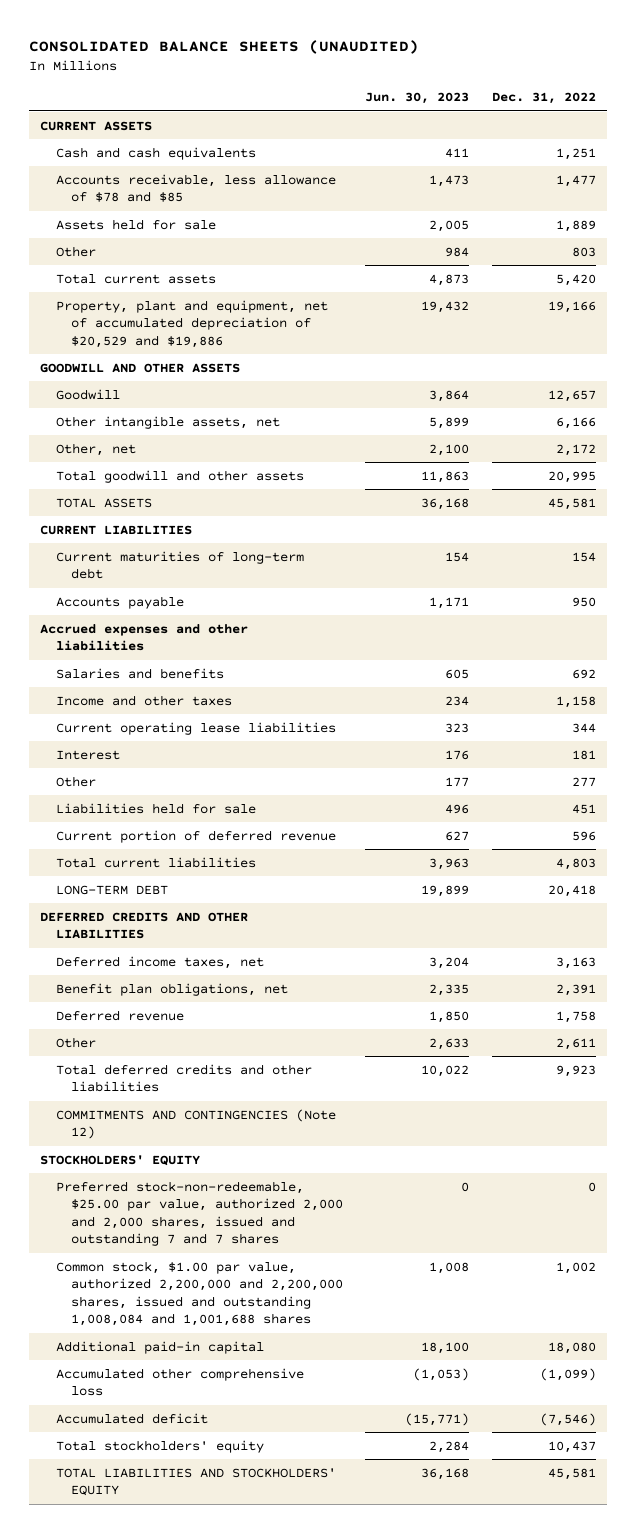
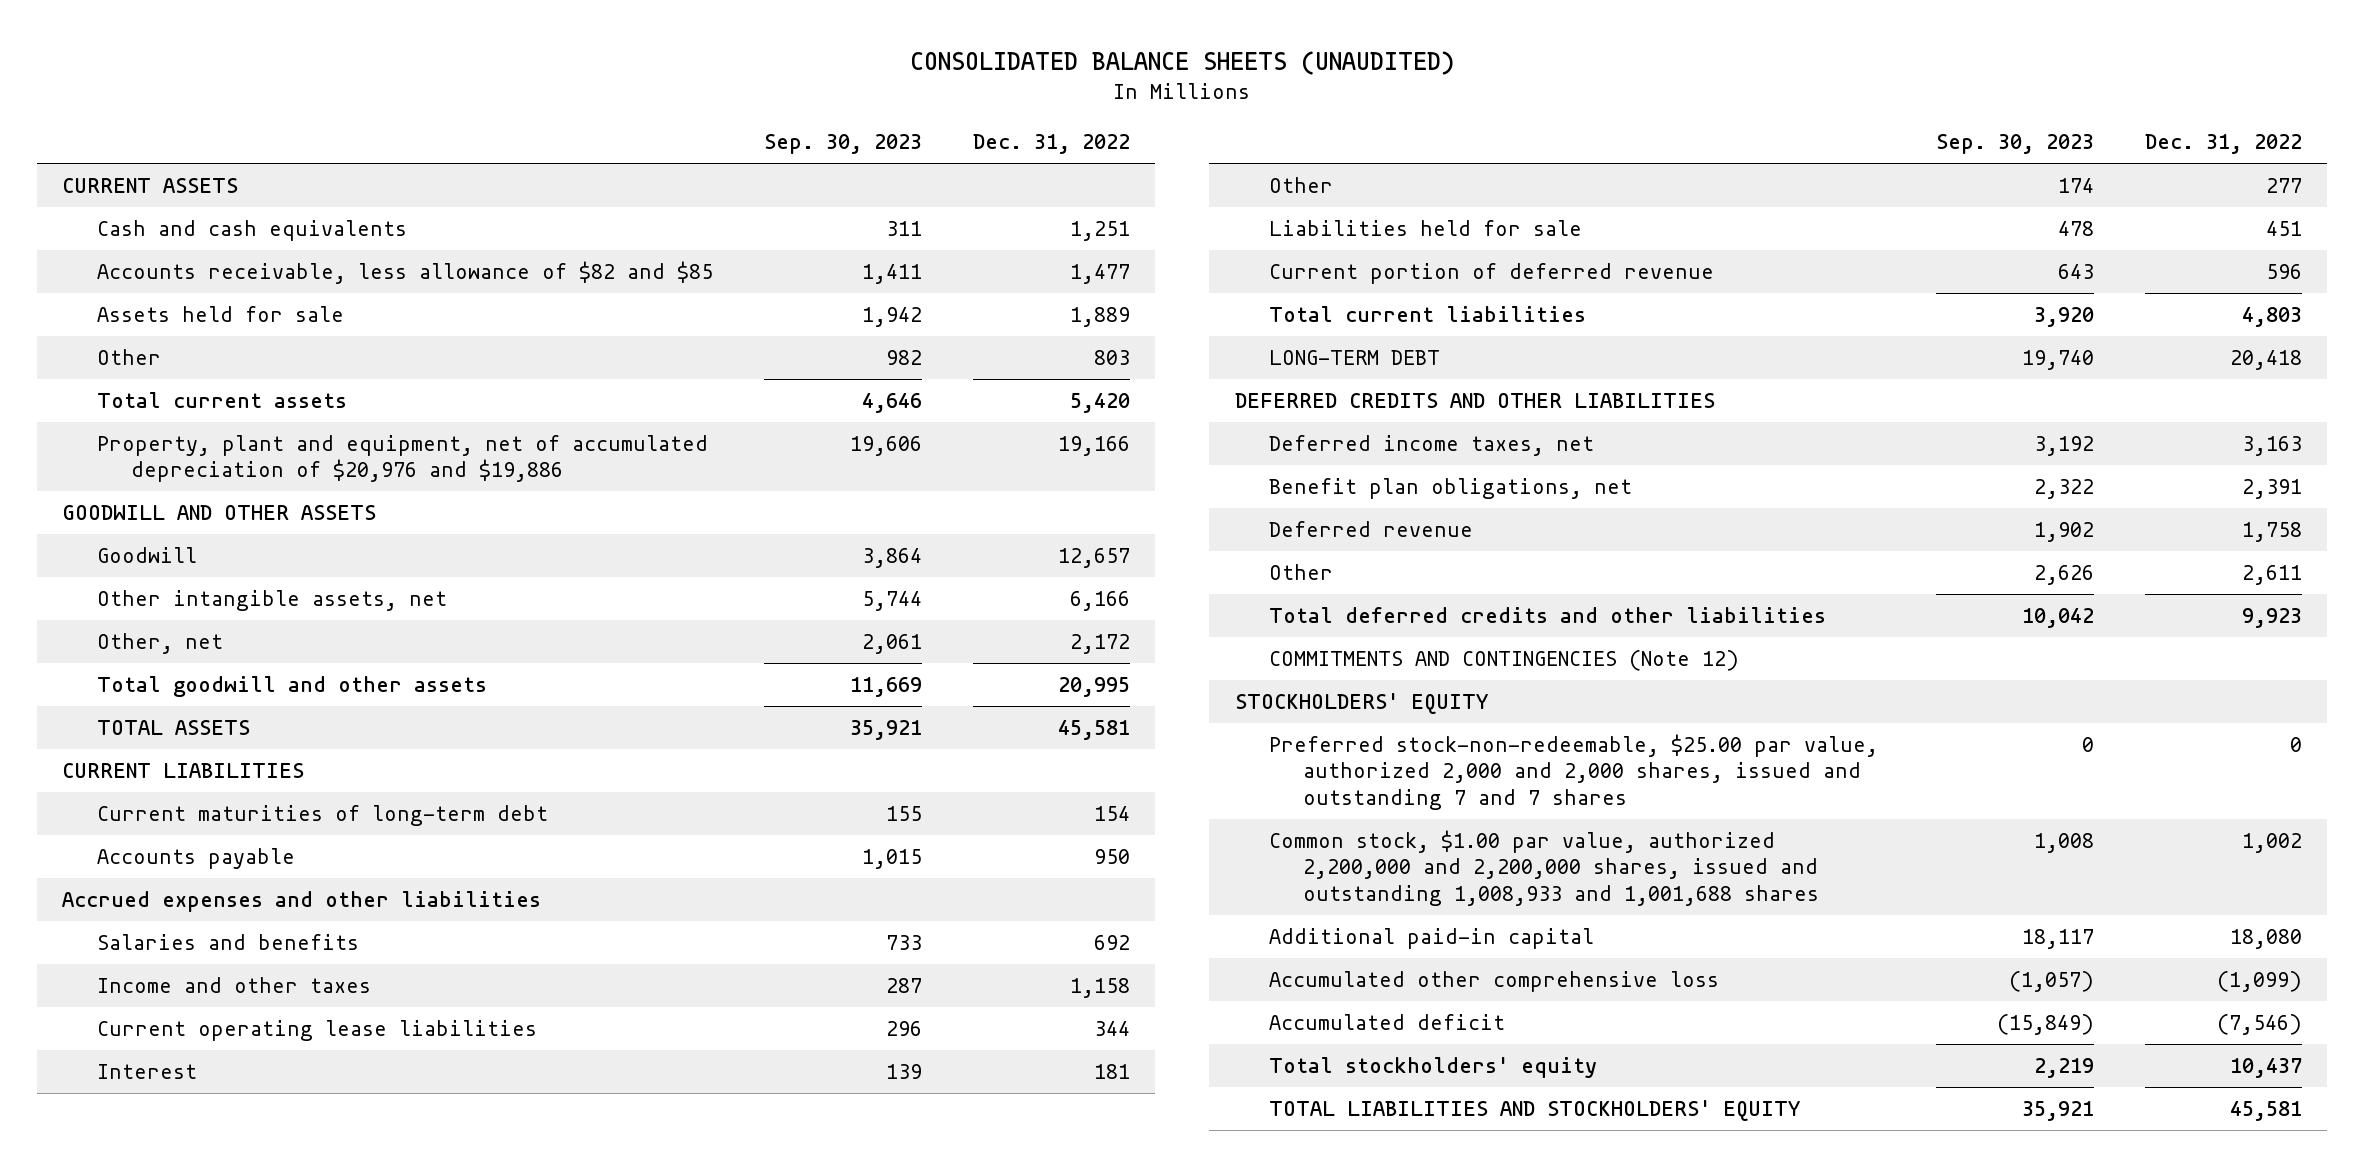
- | Jun. 30, 2023 | Dec. 31, 2022
+ | Sep. 30, 2023 | Dec. 31, 2022
- Accounts receivable, less allowance of $78 and $85 | 1,473 | 1,477
+ Accounts receivable, less allowance of $82 and $85 | 1,411 | 1,477
- Property, plant and equipment, net of accumulated depreciation of $20,529 and $19,886 | 19,432 | 19,166
+ Property, plant and equipment, net of accumulated depreciation of $20,976 and $19,886 | 19,606 | 19,166
- Common stock, $1.00 par value, authorized 2,200,000 and 2,200,000 shares, issued and outstanding 1,008,084 and 1,001,688 shares | 1,008 | 1,002
+ Common stock, $1.00 par value, authorized 2,200,000 and 2,200,000 shares, issued and outstanding 1,008,933 and 1,001,688 shares | 1,008 | 1,002

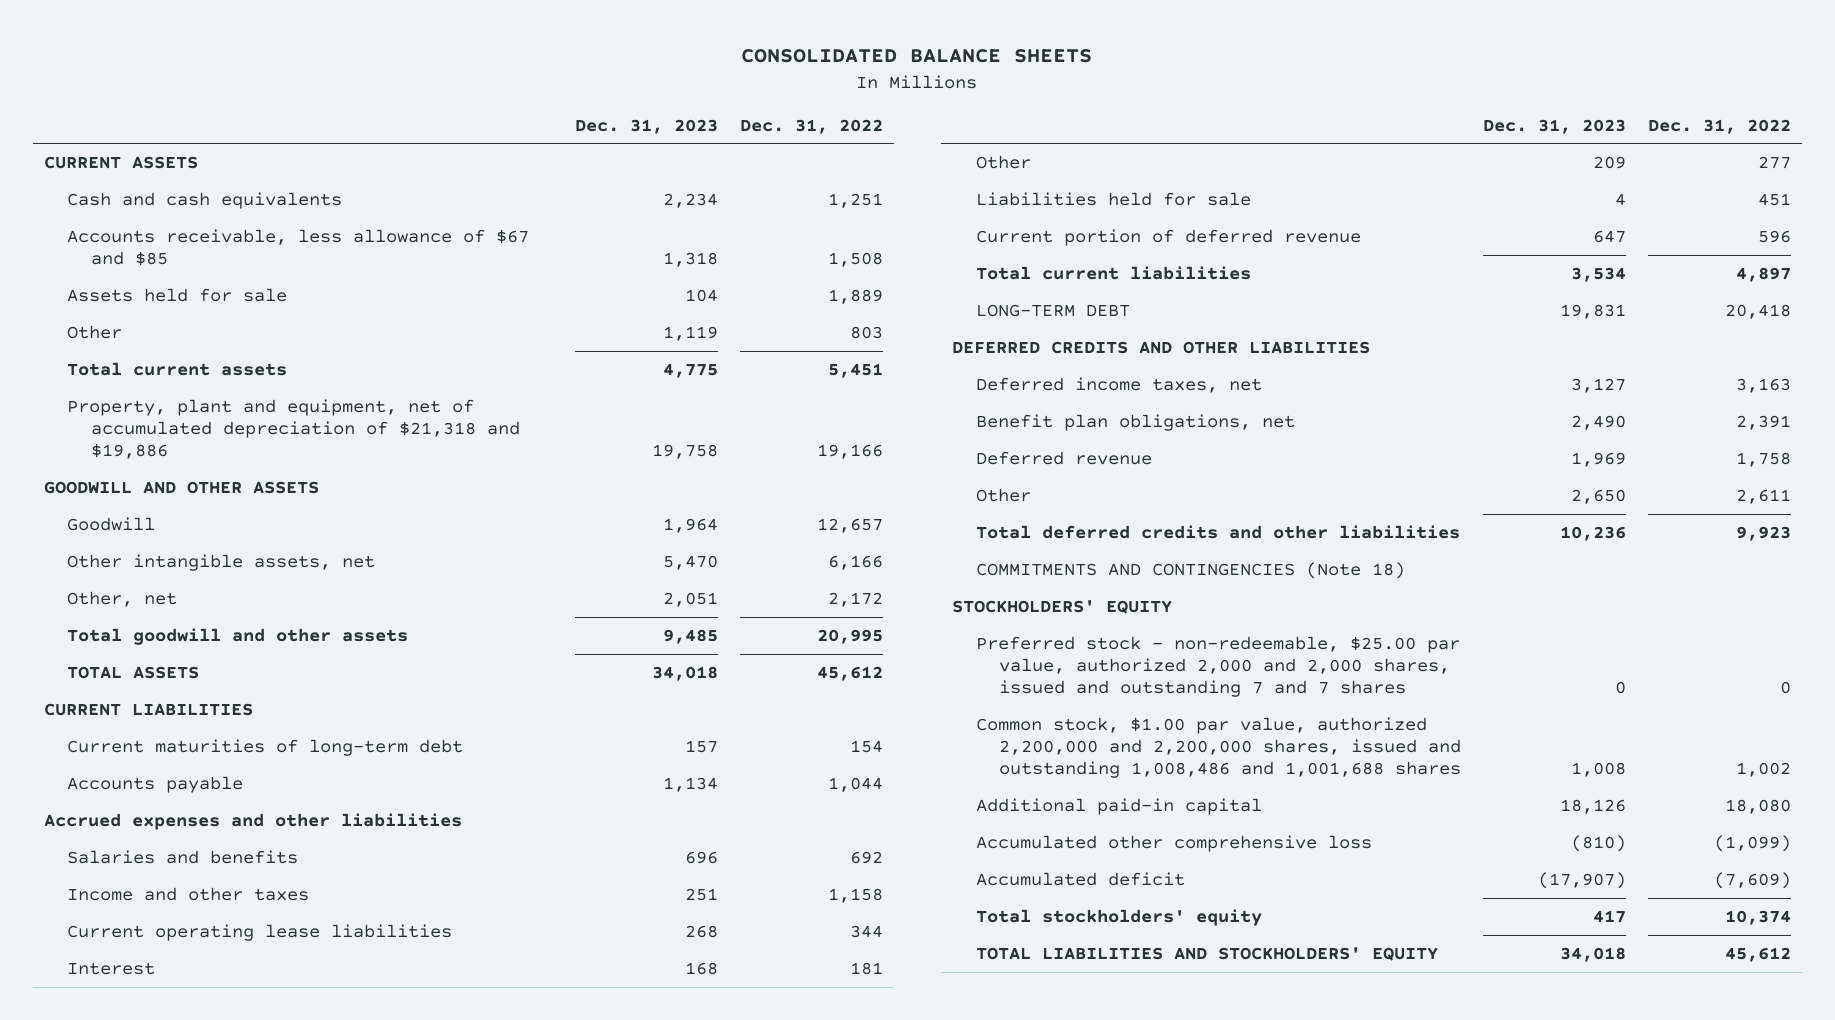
- CONSOLIDATED BALANCE SHEETS (UNAUDITED)
+ CONSOLIDATED BALANCE SHEETS
- | Sep. 30, 2023 | Dec. 31, 2022
+ | Dec. 31, 2023 | Dec. 31, 2022
- Accounts receivable, less allowance of $82 and $85 | 1,411 | 1,477
+ Accounts receivable, less allowance of $67 and $85 | 1,318 | 1,508
- Total current assets | 4,646 | 5,420
- Property, plant and equipment, net of accumulated depreciation of $20,976 and $19,886 | 19,606 | 19,166
+ Total current assets | 4,775 | 5,451
+ Property, plant and equipment, net of accumulated depreciation of $21,318 and $19,886 | 19,758 | 19,166
- TOTAL ASSETS | 35,921 | 45,581
+ TOTAL ASSETS | 34,018 | 45,612
- Accounts payable | 1,015 | 950
+ Accounts payable | 1,134 | 1,044
- Total current liabilities | 3,920 | 4,803
+ Total current liabilities | 3,534 | 4,897
- COMMITMENTS AND CONTINGENCIES (Note 12)
+ COMMITMENTS AND CONTINGENCIES (Note 18)
- Preferred stock-non-redeemable, $25.00 par value, authorized 2,000 and 2,000 shares, issued and outstanding 7 and 7 shares | 0 | 0
- Common stock, $1.00 par value, authorized 2,200,000 and 2,200,000 shares, issued and outstanding 1,008,933 and 1,001,688 shares | 1,008 | 1,002
+ Preferred stock - non-redeemable, $25.00 par value, authorized 2,000 and 2,000 shares, issued and outstanding 7 and 7 shares | 0 | 0
+ Common stock, $1.00 par value, authorized 2,200,000 and 2,200,000 shares, issued and outstanding 1,008,486 and 1,001,688 shares | 1,008 | 1,002
- Accumulated deficit | (15,849) | (7,546)
- Total stockholders' equity | 2,219 | 10,437
- TOTAL LIABILITIES AND STOCKHOLDERS' EQUITY | 35,921 | 45,581
+ Accumulated deficit | (17,907) | (7,609)
+ Total stockholders' equity | 417 | 10,374
+ TOTAL LIABILITIES AND STOCKHOLDERS' EQUITY | 34,018 | 45,612

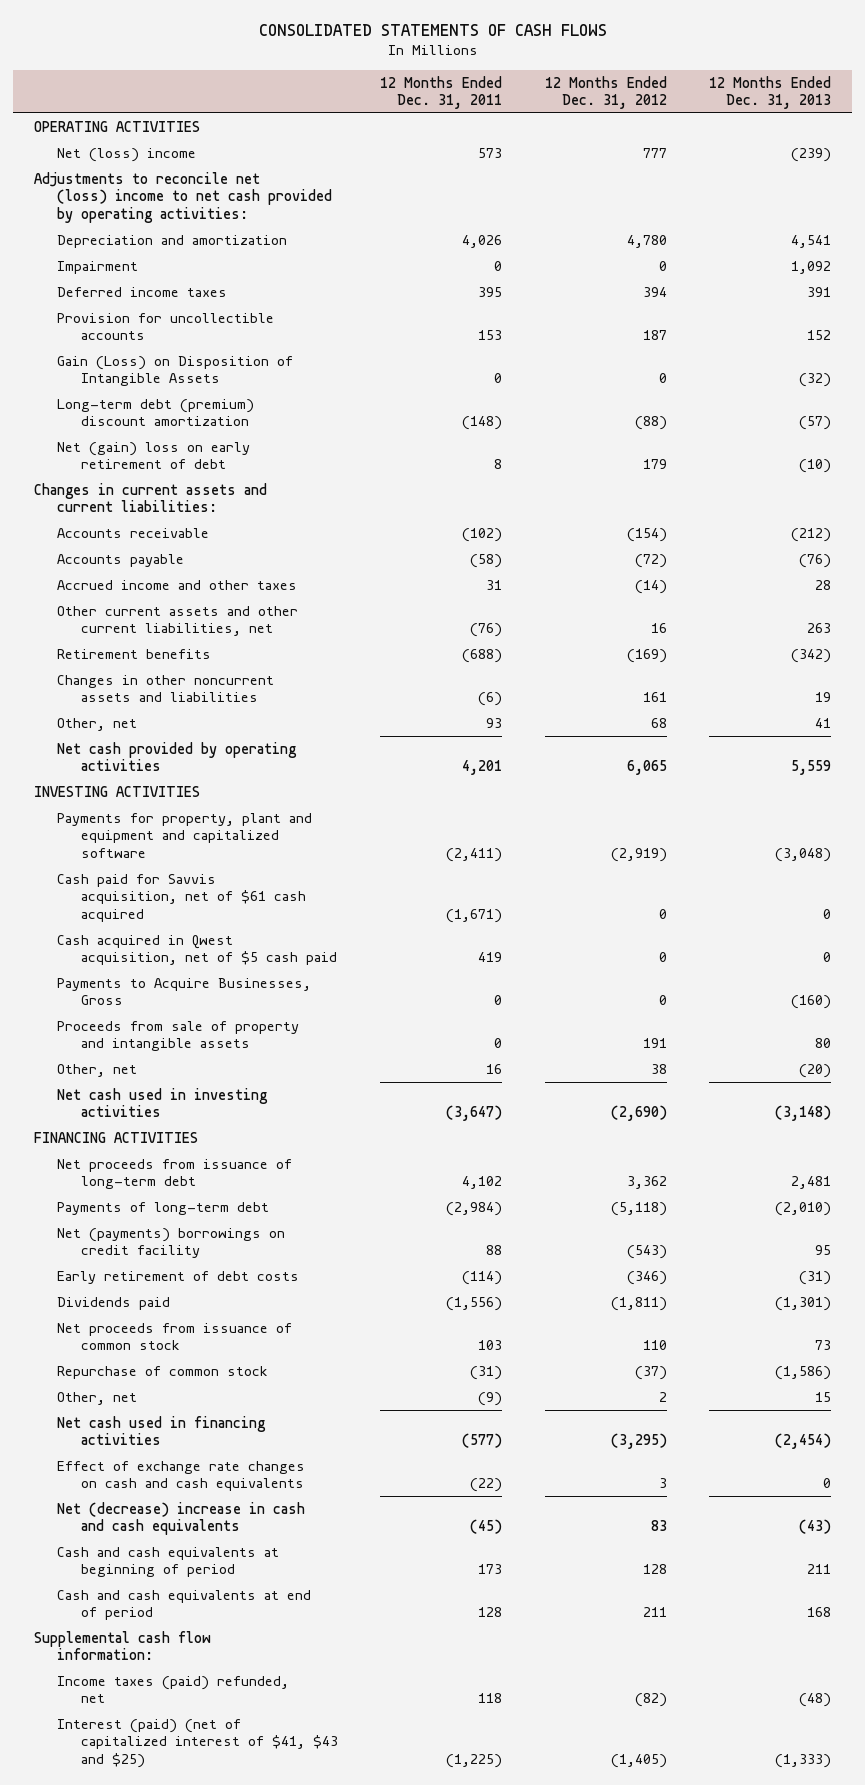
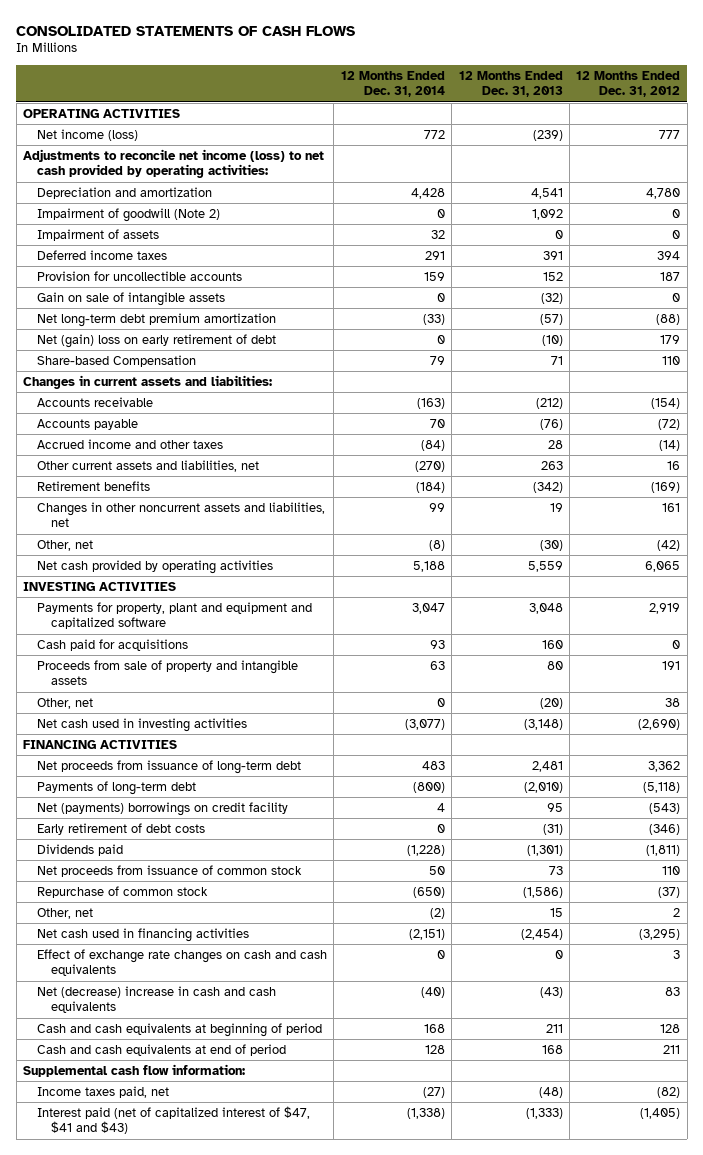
- | 12 Months Ended Dec. 31, 2011 | 12 Months Ended Dec. 31, 2012 | 12 Months Ended Dec. 31, 2013
+ | 12 Months Ended Dec. 31, 2014 | 12 Months Ended Dec. 31, 2013 | 12 Months Ended Dec. 31, 2012
- Net (loss) income | 573 | 777 | (239)
- Adjustments to reconcile net (loss) income to net cash provided by operating activities:
+ Net income (loss) | 772 | (239) | 777
+ Adjustments to reconcile net income (loss) to net cash provided by operating activities:
- Impairment | 0 | 0 | 1,092
+ Impairment of goodwill (Note 2) | 0 | 1,092 | 0
+ Impairment of assets | 32 | 0 | 0
- Gain (Loss) on Disposition of Intangible Assets | 0 | 0 | (32)
- Long-term debt (premium) discount amortization | (148) | (88) | (57)
+ Gain on sale of intangible assets | 0 | (32) | 0
+ Net long-term debt premium amortization | (33) | (57) | (88)
- Changes in current assets and current liabilities:
+ Share-based Compensation | 79 | 71 | 110
+ Changes in current assets and liabilities:
- Other current assets and other current liabilities, net | (76) | 16 | 263
+ Other current assets and liabilities, net | (270) | 263 | 16
- Changes in other noncurrent assets and liabilities | (6) | 161 | 19
- Other, net | 93 | 68 | 41
+ Changes in other noncurrent assets and liabilities, net | 99 | 19 | 161
+ Other, net | (8) | (30) | (42)
- Payments for property, plant and equipment and capitalized software | (2,411) | (2,919) | (3,048)
- Cash paid for Savvis acquisition, net of $61 cash acquired | (1,671) | 0 | 0
- Cash acquired in Qwest acquisition, net of $5 cash paid | 419 | 0 | 0
- Payments to Acquire Businesses, Gross | 0 | 0 | (160)
+ Payments for property, plant and equipment and capitalized software | 3,047 | 3,048 | 2,919
+ Cash paid for acquisitions | 93 | 160 | 0
- Income taxes (paid) refunded, net | 118 | (82) | (48)
- Interest (paid) (net of capitalized interest of $41, $43 and $25) | (1,225) | (1,405) | (1,333)
+ Income taxes paid, net | (27) | (48) | (82)
+ Interest paid (net of capitalized interest of $47, $41 and $43) | (1,338) | (1,333) | (1,405)

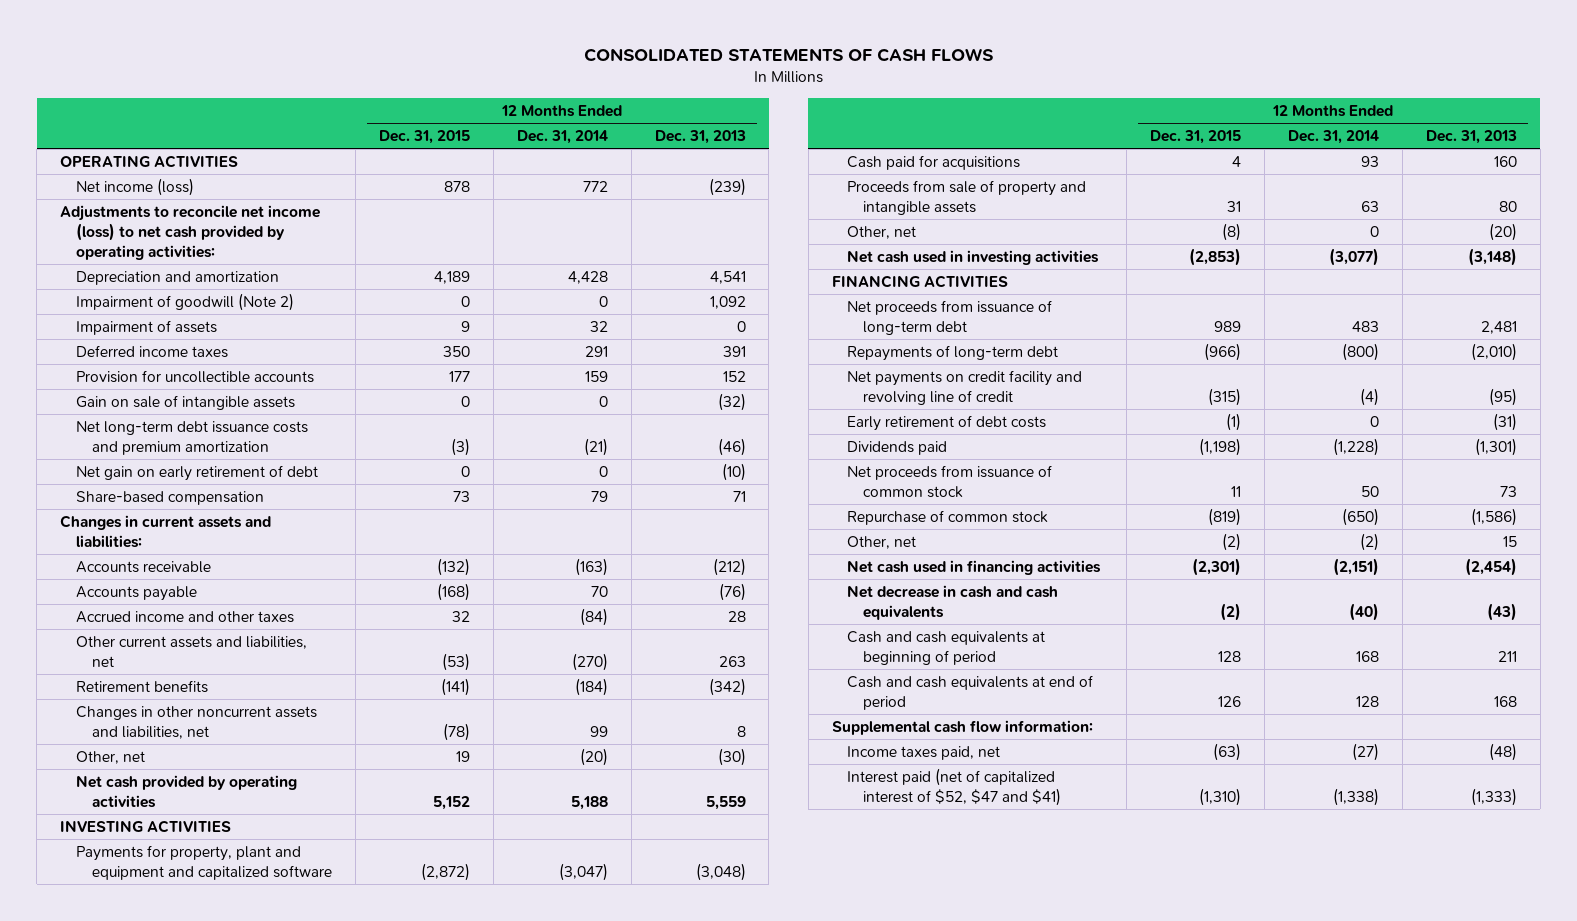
- | 12 Months Ended Dec. 31, 2014 | 12 Months Ended Dec. 31, 2013 | 12 Months Ended Dec. 31, 2012
+ | 12 Months Ended Dec. 31, 2015 | 12 Months Ended Dec. 31, 2014 | 12 Months Ended Dec. 31, 2013
- Net long-term debt premium amortization | (33) | (57) | (88)
- Net (gain) loss on early retirement of debt | 0 | (10) | 179
- Share-based Compensation | 79 | 71 | 110
+ Net long-term debt issuance costs and premium amortization | (3) | (21) | (46)
+ Net gain on early retirement of debt | 0 | 0 | (10)
+ Share-based compensation | 73 | 79 | 71
- Changes in other noncurrent assets and liabilities, net | 99 | 19 | 161
- Other, net | (8) | (30) | (42)
+ Changes in other noncurrent assets and liabilities, net | (78) | 99 | 8
+ Other, net | 19 | (20) | (30)
- Payments for property, plant and equipment and capitalized software | 3,047 | 3,048 | 2,919
+ Payments for property, plant and equipment and capitalized software | (2,872) | (3,047) | (3,048)
- Payments of long-term debt | (800) | (2,010) | (5,118)
- Net (payments) borrowings on credit facility | 4 | 95 | (543)
+ Repayments of long-term debt | (966) | (800) | (2,010)
+ Net payments on credit facility and revolving line of credit | (315) | (4) | (95)
- Effect of exchange rate changes on cash and cash equivalents | 0 | 0 | 3
- Net (decrease) increase in cash and cash equivalents | (40) | (43) | 83
+ Net decrease in cash and cash equivalents | (2) | (40) | (43)
- Interest paid (net of capitalized interest of $47, $41 and $43) | (1,338) | (1,333) | (1,405)
+ Interest paid (net of capitalized interest of $52, $47 and $41) | (1,310) | (1,338) | (1,333)

